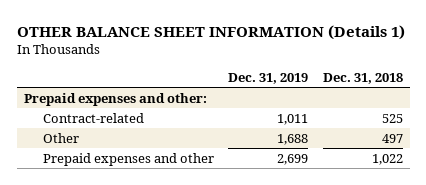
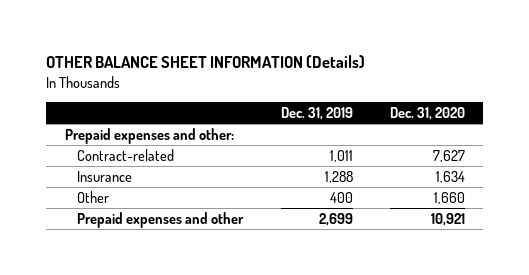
- OTHER BALANCE SHEET INFORMATION (Details 1)
+ OTHER BALANCE SHEET INFORMATION (Details)
- | Dec. 31, 2019 | Dec. 31, 2018
+ | Dec. 31, 2019 | Dec. 31, 2020
- Other | 1,688 | 497
+ Insurance | 1,288 | 1,634
+ Other | 400 | 1,660

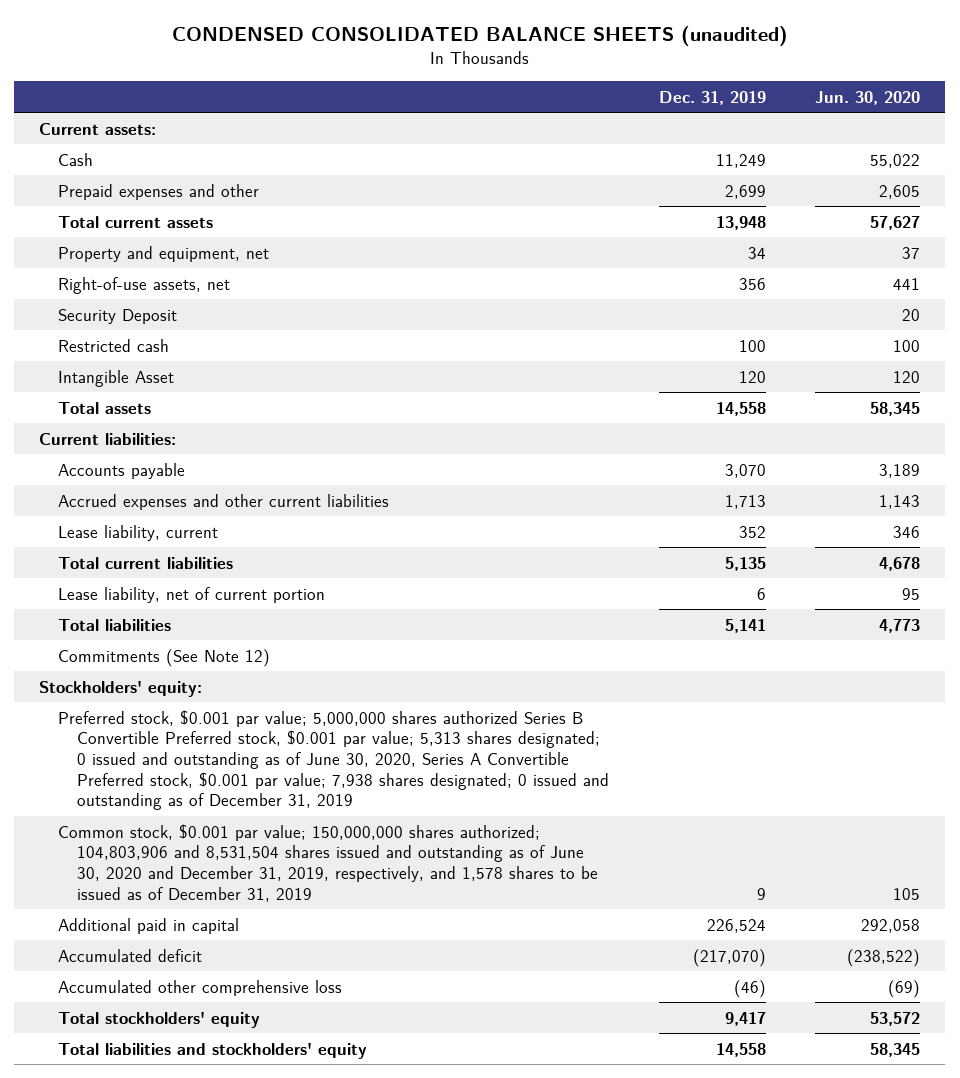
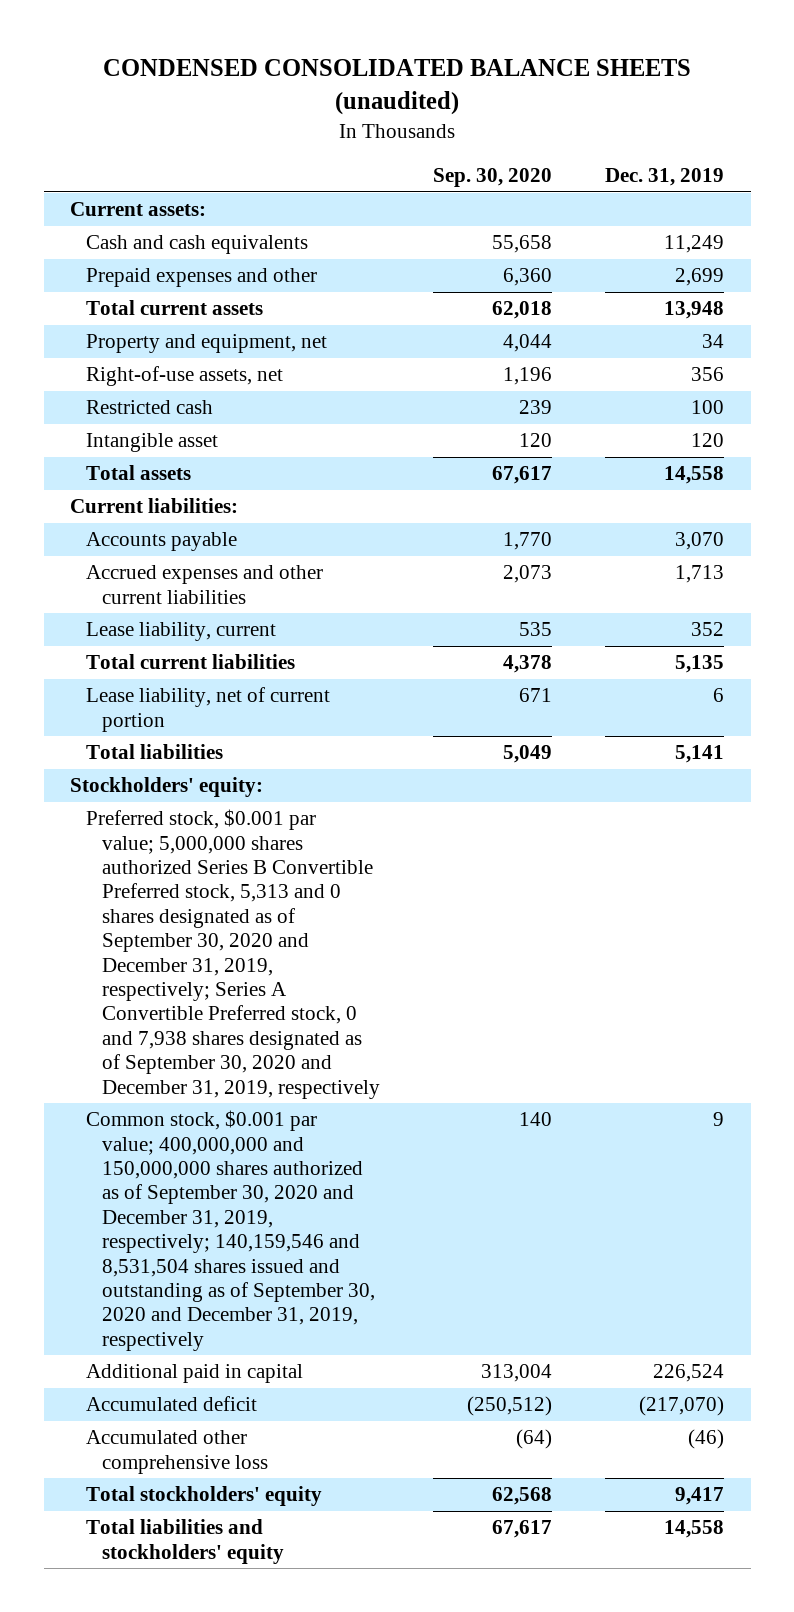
- | Dec. 31, 2019 | Jun. 30, 2020
+ | Sep. 30, 2020 | Dec. 31, 2019
- Cash | 11,249 | 55,022
+ Cash and cash equivalents | 55,658 | 11,249
- Security Deposit | | 20
- Intangible Asset | 120 | 120
+ Intangible asset | 120 | 120
- Commitments (See Note 12)
- Preferred stock, $0.001 par value; 5,000,000 shares authorized Series B Convertible Preferred stock, $0.001 par value; 5,313 shares designated; 0 issued and outstanding as of June 30, 2020, Series A Convertible Preferred stock, $0.001 par value; 7,938 shares designated; 0 issued and outstanding as of December 31, 2019
- Common stock, $0.001 par value; 150,000,000 shares authorized; 104,803,906 and 8,531,504 shares issued and outstanding as of June 30, 2020 and December 31, 2019, respectively, and 1,578 shares to be issued as of December 31, 2019 | 9 | 105
+ Preferred stock, $0.001 par value; 5,000,000 shares authorized Series B Convertible Preferred stock, 5,313 and 0 shares designated as of September 30, 2020 and December 31, 2019, respectively; Series A Convertible Preferred stock, 0 and 7,938 shares designated as of September 30, 2020 and December 31, 2019, respectively
+ Common stock, $0.001 par value; 400,000,000 and 150,000,000 shares authorized as of September 30, 2020 and December 31, 2019, respectively; 140,159,546 and 8,531,504 shares issued and outstanding as of September 30, 2020 and December 31, 2019, respectively | 140 | 9

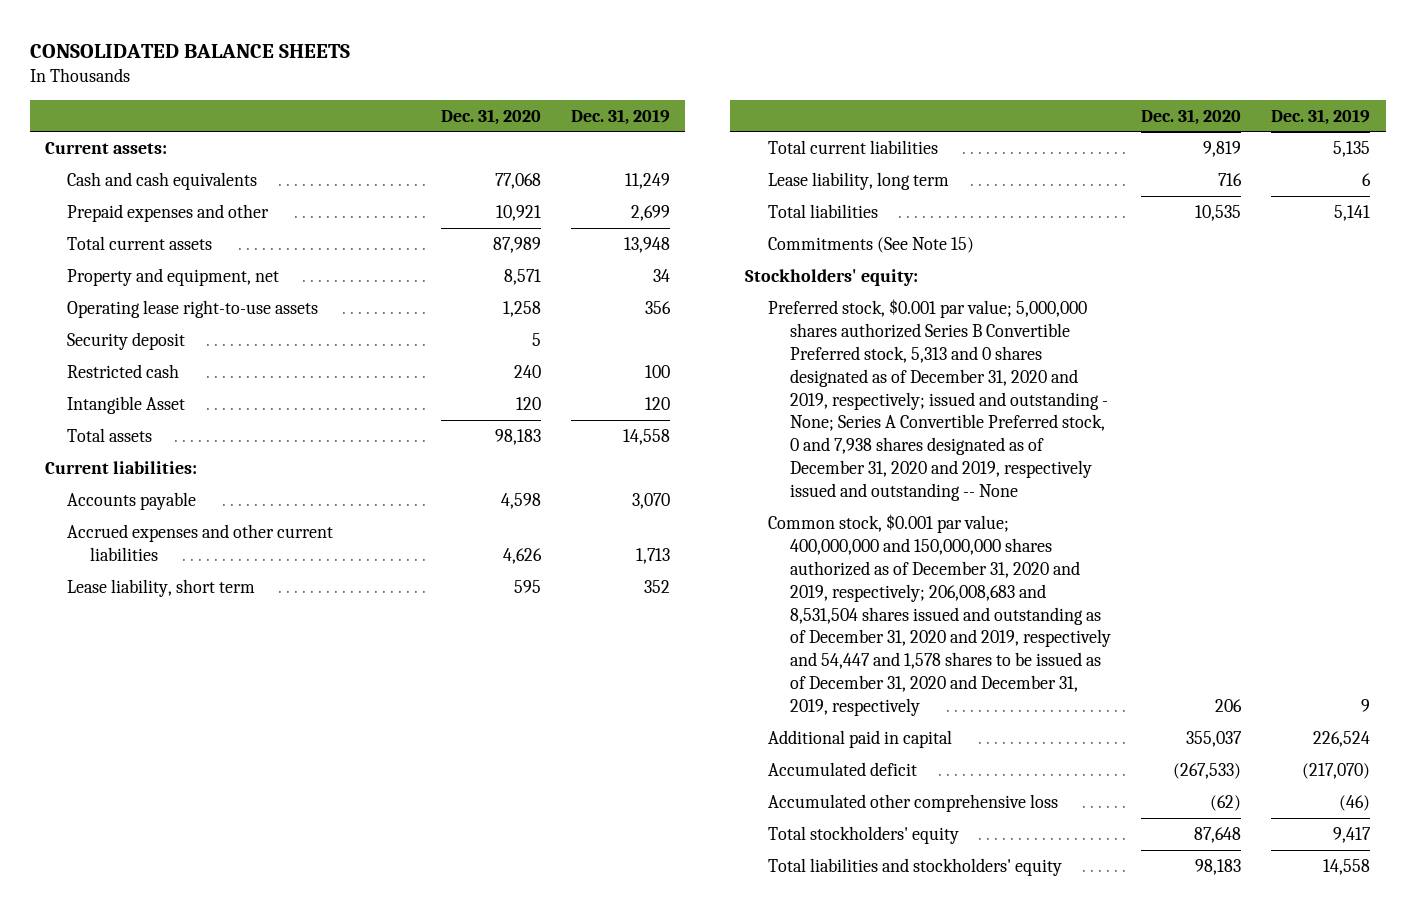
- CONDENSED CONSOLIDATED BALANCE SHEETS (unaudited)
+ CONSOLIDATED BALANCE SHEETS
- | Sep. 30, 2020 | Dec. 31, 2019
+ | Dec. 31, 2020 | Dec. 31, 2019
- Right-of-use assets, net | 1,196 | 356
+ Operating lease right-to-use assets | 1,258 | 356
+ Security deposit | 5 |
- Intangible asset | 120 | 120
+ Intangible Asset | 120 | 120
- Lease liability, current | 535 | 352
+ Lease liability, short term | 595 | 352
- Lease liability, net of current portion | 671 | 6
+ Lease liability, long term | 716 | 6
+ Commitments (See Note 15)
- Preferred stock, $0.001 par value; 5,000,000 shares authorized Series B Convertible Preferred stock, 5,313 and 0 shares designated as of September 30, 2020 and December 31, 2019, respectively; Series A Convertible Preferred stock, 0 and 7,938 shares designated as of September 30, 2020 and December 31, 2019, respectively
- Common stock, $0.001 par value; 400,000,000 and 150,000,000 shares authorized as of September 30, 2020 and December 31, 2019, respectively; 140,159,546 and 8,531,504 shares issued and outstanding as of September 30, 2020 and December 31, 2019, respectively | 140 | 9
+ Preferred stock, $0.001 par value; 5,000,000 shares authorized Series B Convertible Preferred stock, 5,313 and 0 shares designated as of December 31, 2020 and 2019, respectively; issued and outstanding - None; Series A Convertible Preferred stock, 0 and 7,938 shares designated as of December 31, 2020 and 2019, respectively issued and outstanding -- None
+ Common stock, $0.001 par value; 400,000,000 and 150,000,000 shares authorized as of December 31, 2020 and 2019, respectively; 206,008,683 and 8,531,504 shares issued and outstanding as of December 31, 2020 and 2019, respectively and 54,447 and 1,578 shares to be issued as of December 31, 2020 and December 31, 2019, respectively | 206 | 9

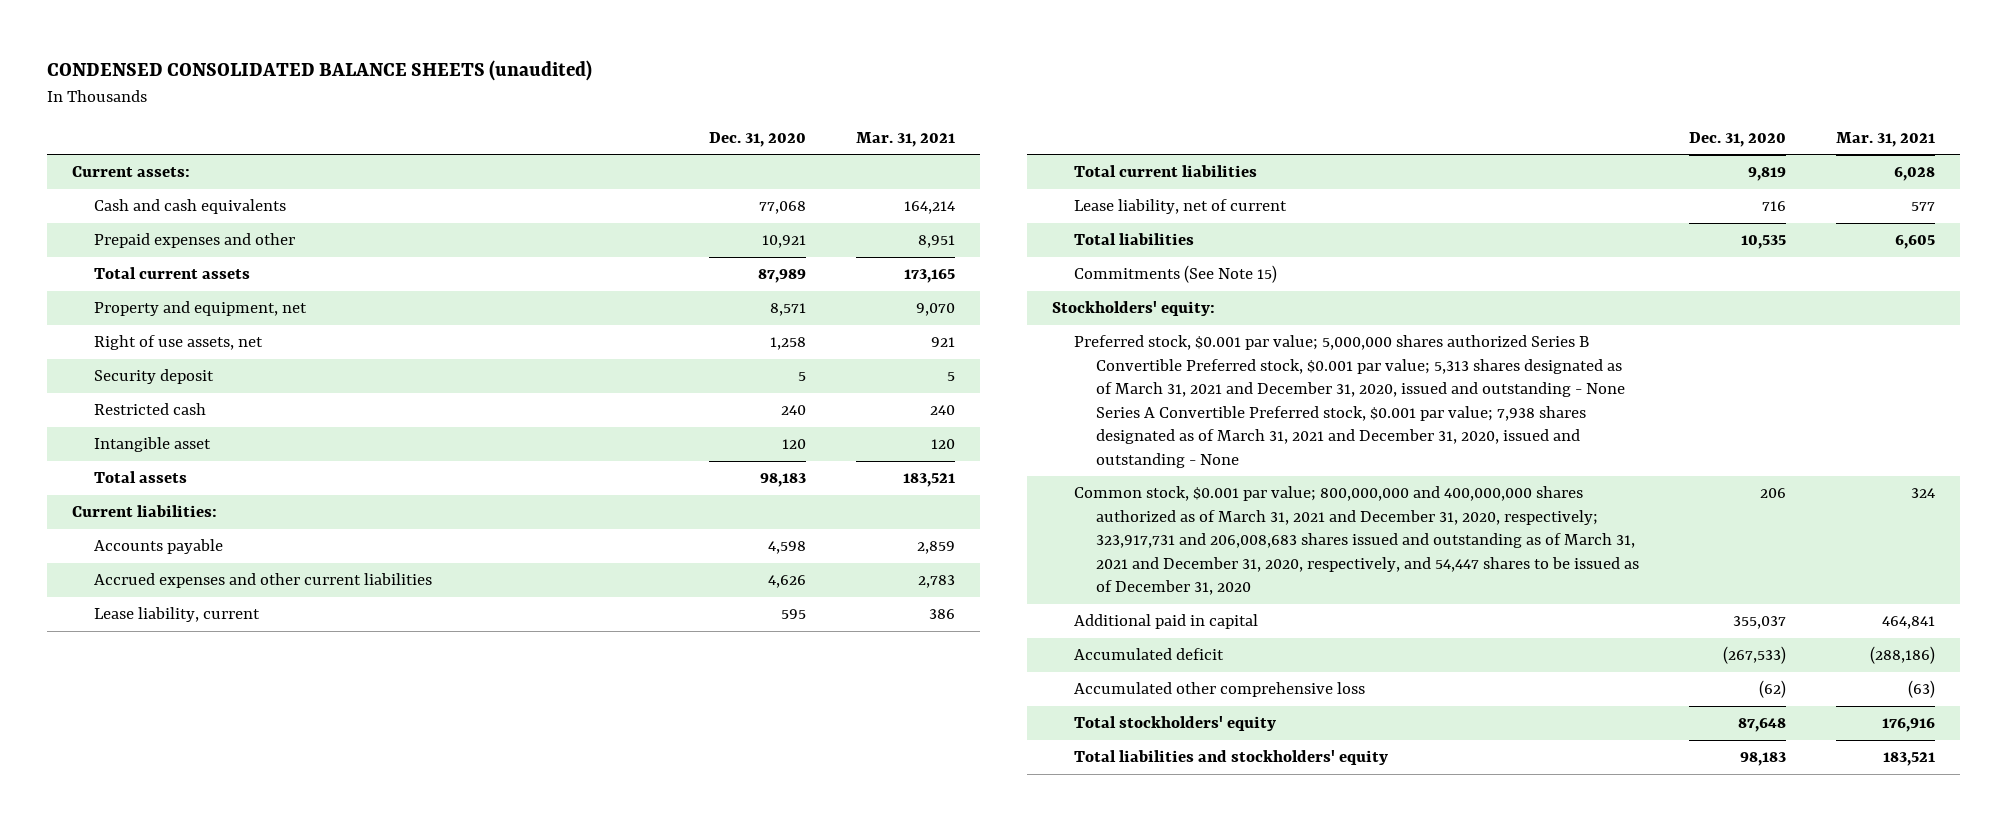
- CONSOLIDATED BALANCE SHEETS
+ CONDENSED CONSOLIDATED BALANCE SHEETS (unaudited)
- | Dec. 31, 2020 | Dec. 31, 2019
+ | Dec. 31, 2020 | Mar. 31, 2021
- Operating lease right-to-use assets | 1,258 | 356
+ Right of use assets, net | 1,258 | 921
- Intangible Asset | 120 | 120
+ Intangible asset | 120 | 120
- Lease liability, short term | 595 | 352
+ Lease liability, current | 595 | 386
- Lease liability, long term | 716 | 6
+ Lease liability, net of current | 716 | 577
- Preferred stock, $0.001 par value; 5,000,000 shares authorized Series B Convertible Preferred stock, 5,313 and 0 shares designated as of December 31, 2020 and 2019, respectively; issued and outstanding - None; Series A Convertible Preferred stock, 0 and 7,938 shares designated as of December 31, 2020 and 2019, respectively issued and outstanding -- None
- Common stock, $0.001 par value; 400,000,000 and 150,000,000 shares authorized as of December 31, 2020 and 2019, respectively; 206,008,683 and 8,531,504 shares issued and outstanding as of December 31, 2020 and 2019, respectively and 54,447 and 1,578 shares to be issued as of December 31, 2020 and December 31, 2019, respectively | 206 | 9
+ Preferred stock, $0.001 par value; 5,000,000 shares authorized Series B Convertible Preferred stock, $0.001 par value; 5,313 shares designated as of March 31, 2021 and December 31, 2020, issued and outstanding - None Series A Convertible Preferred stock, $0.001 par value; 7,938 shares designated as of March 31, 2021 and December 31, 2020, issued and outstanding - None
+ Common stock, $0.001 par value; 800,000,000 and 400,000,000 shares authorized as of March 31, 2021 and December 31, 2020, respectively; 323,917,731 and 206,008,683 shares issued and outstanding as of March 31, 2021 and December 31, 2020, respectively, and 54,447 shares to be issued as of December 31, 2020 | 206 | 324

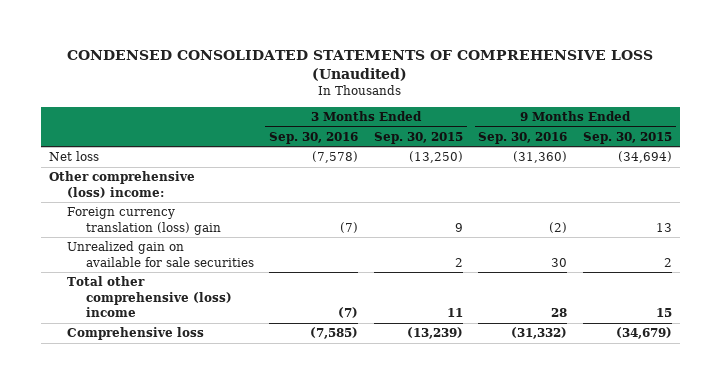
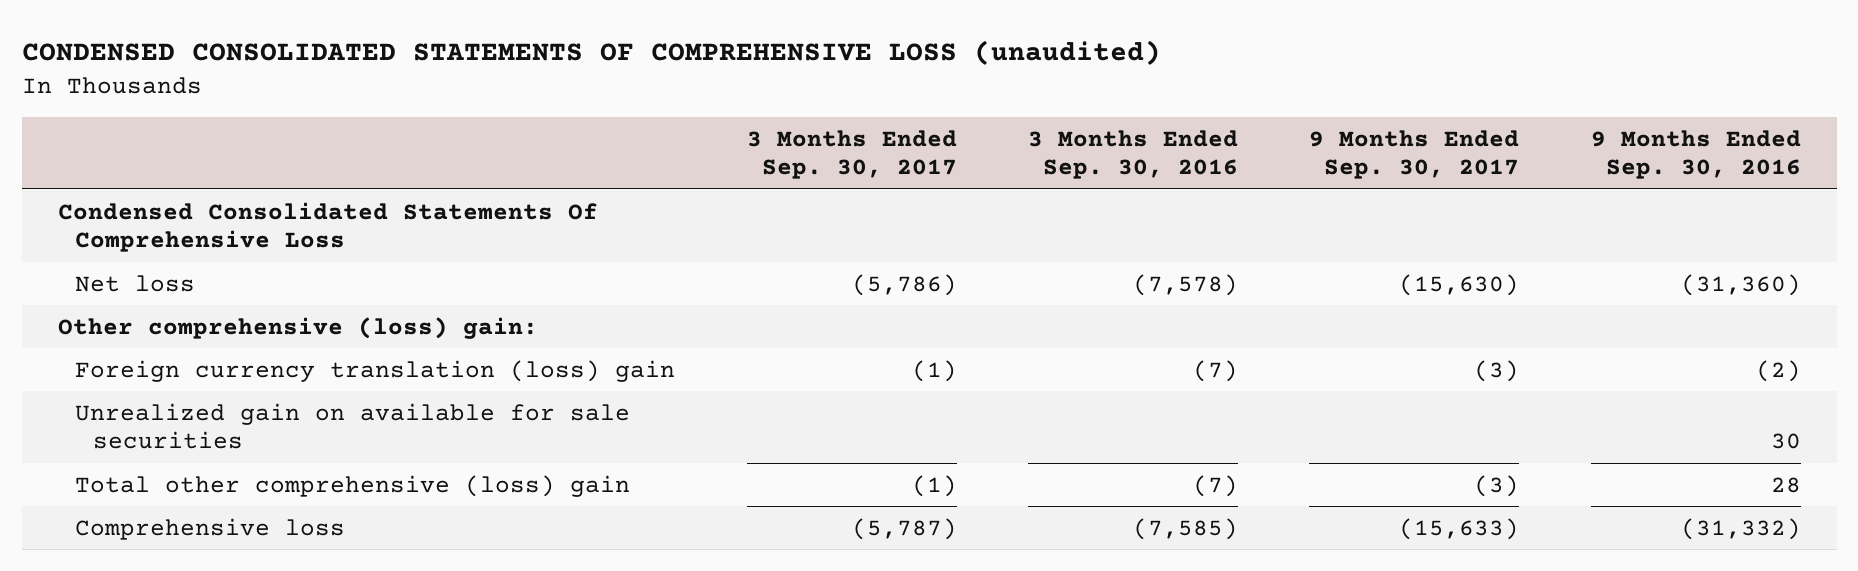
- CONDENSED CONSOLIDATED STATEMENTS OF COMPREHENSIVE LOSS (Unaudited)
+ CONDENSED CONSOLIDATED STATEMENTS OF COMPREHENSIVE LOSS (unaudited)
- | 3 Months Ended Sep. 30, 2016 | 3 Months Ended Sep. 30, 2015 | 9 Months Ended Sep. 30, 2016 | 9 Months Ended Sep. 30, 2015
+ | 3 Months Ended Sep. 30, 2017 | 3 Months Ended Sep. 30, 2016 | 9 Months Ended Sep. 30, 2017 | 9 Months Ended Sep. 30, 2016
+ Condensed Consolidated Statements Of Comprehensive Loss
- Other comprehensive (loss) income:
+ Other comprehensive (loss) gain:
- Total other comprehensive (loss) income | (7) | 11 | 28 | 15
+ Total other comprehensive (loss) gain | (1) | (7) | (3) | 28

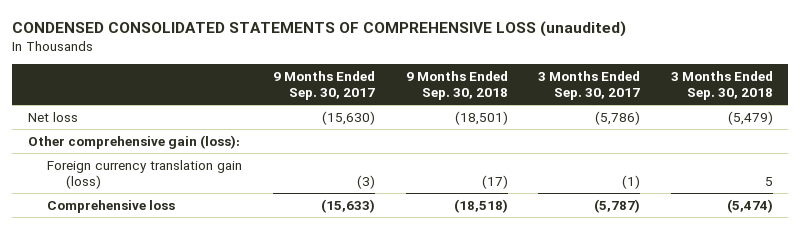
- | 3 Months Ended Sep. 30, 2017 | 3 Months Ended Sep. 30, 2016 | 9 Months Ended Sep. 30, 2017 | 9 Months Ended Sep. 30, 2016
+ | 9 Months Ended Sep. 30, 2017 | 9 Months Ended Sep. 30, 2018 | 3 Months Ended Sep. 30, 2017 | 3 Months Ended Sep. 30, 2018
- Condensed Consolidated Statements Of Comprehensive Loss
- Other comprehensive (loss) gain:
- Foreign currency translation (loss) gain | (1) | (7) | (3) | (2)
- Unrealized gain on available for sale securities | | | | 30
- Total other comprehensive (loss) gain | (1) | (7) | (3) | 28
+ Other comprehensive gain (loss):
+ Foreign currency translation gain (loss) | (3) | (17) | (1) | 5

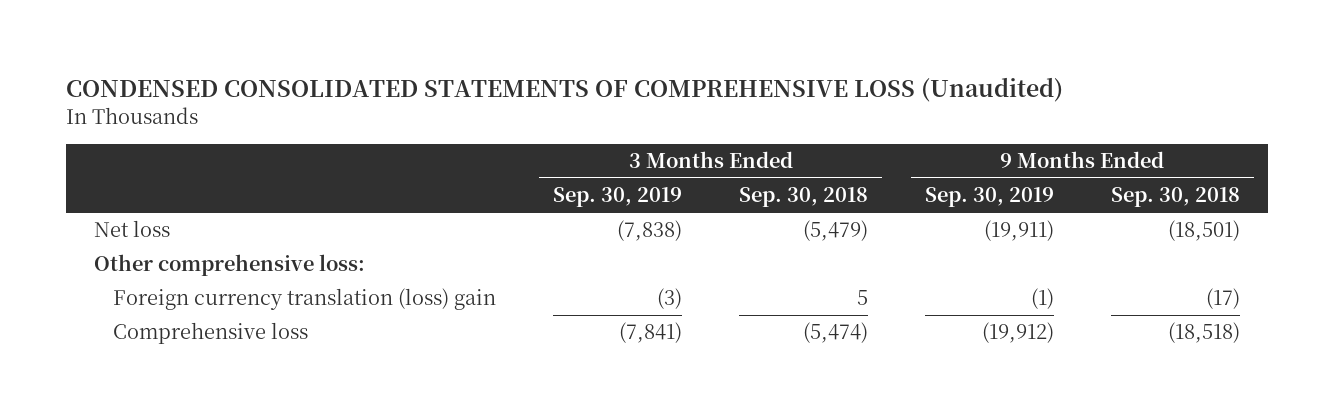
- CONDENSED CONSOLIDATED STATEMENTS OF COMPREHENSIVE LOSS (unaudited)
+ CONDENSED CONSOLIDATED STATEMENTS OF COMPREHENSIVE LOSS (Unaudited)
- | 9 Months Ended Sep. 30, 2017 | 9 Months Ended Sep. 30, 2018 | 3 Months Ended Sep. 30, 2017 | 3 Months Ended Sep. 30, 2018
+ | 3 Months Ended Sep. 30, 2019 | 3 Months Ended Sep. 30, 2018 | 9 Months Ended Sep. 30, 2019 | 9 Months Ended Sep. 30, 2018
- Other comprehensive gain (loss):
- Foreign currency translation gain (loss) | (3) | (17) | (1) | 5
+ Other comprehensive loss:
+ Foreign currency translation (loss) gain | (3) | 5 | (1) | (17)

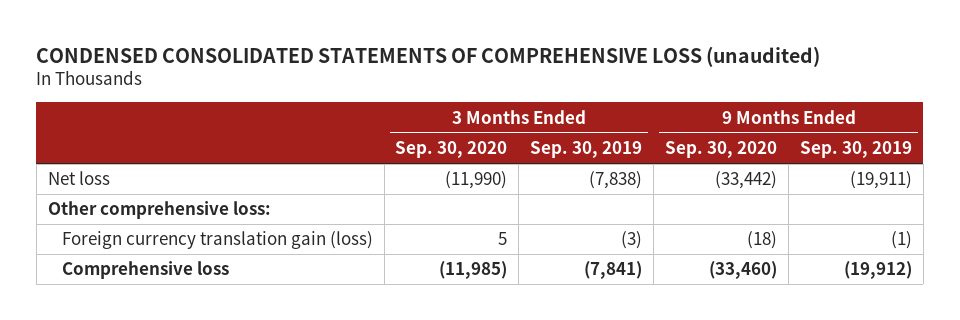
- CONDENSED CONSOLIDATED STATEMENTS OF COMPREHENSIVE LOSS (Unaudited)
+ CONDENSED CONSOLIDATED STATEMENTS OF COMPREHENSIVE LOSS (unaudited)
- | 3 Months Ended Sep. 30, 2019 | 3 Months Ended Sep. 30, 2018 | 9 Months Ended Sep. 30, 2019 | 9 Months Ended Sep. 30, 2018
+ | 3 Months Ended Sep. 30, 2020 | 3 Months Ended Sep. 30, 2019 | 9 Months Ended Sep. 30, 2020 | 9 Months Ended Sep. 30, 2019
- Foreign currency translation (loss) gain | (3) | 5 | (1) | (17)
+ Foreign currency translation gain (loss) | 5 | (3) | (18) | (1)

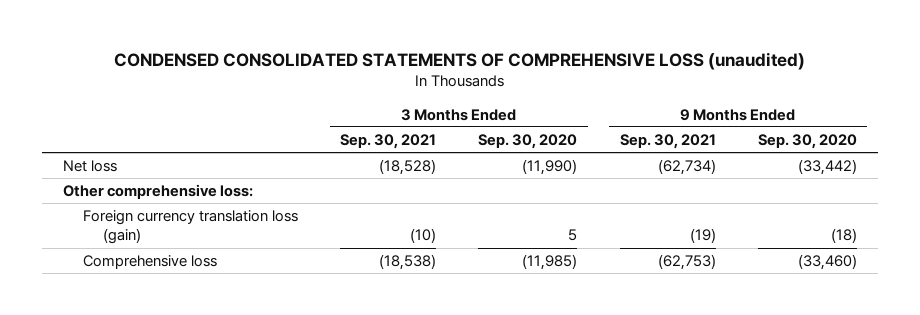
- | 3 Months Ended Sep. 30, 2020 | 3 Months Ended Sep. 30, 2019 | 9 Months Ended Sep. 30, 2020 | 9 Months Ended Sep. 30, 2019
+ | 3 Months Ended Sep. 30, 2021 | 3 Months Ended Sep. 30, 2020 | 9 Months Ended Sep. 30, 2021 | 9 Months Ended Sep. 30, 2020
- Foreign currency translation gain (loss) | 5 | (3) | (18) | (1)
+ Foreign currency translation loss (gain) | (10) | 5 | (19) | (18)

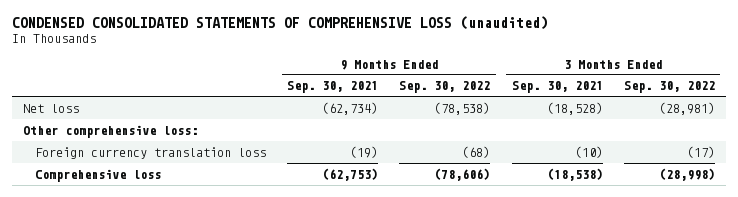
- | 3 Months Ended Sep. 30, 2021 | 3 Months Ended Sep. 30, 2020 | 9 Months Ended Sep. 30, 2021 | 9 Months Ended Sep. 30, 2020
+ | 9 Months Ended Sep. 30, 2021 | 9 Months Ended Sep. 30, 2022 | 3 Months Ended Sep. 30, 2021 | 3 Months Ended Sep. 30, 2022
- Foreign currency translation loss (gain) | (10) | 5 | (19) | (18)
+ Foreign currency translation loss | (19) | (68) | (10) | (17)

